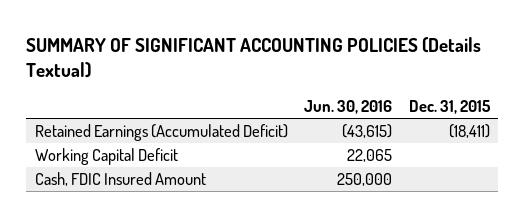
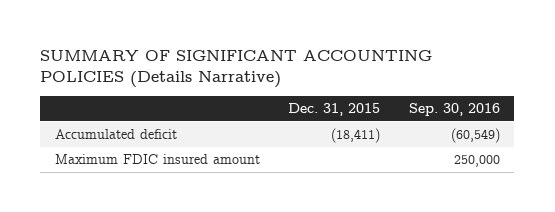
- SUMMARY OF SIGNIFICANT ACCOUNTING POLICIES (Details Textual)
+ SUMMARY OF SIGNIFICANT ACCOUNTING POLICIES (Details Narrative)
- | Jun. 30, 2016 | Dec. 31, 2015
+ | Dec. 31, 2015 | Sep. 30, 2016
- Retained Earnings (Accumulated Deficit) | (43,615) | (18,411)
- Working Capital Deficit | 22,065 |
- Cash, FDIC Insured Amount | 250,000 |
+ Accumulated deficit | (18,411) | (60,549)
+ Maximum FDIC insured amount | | 250,000

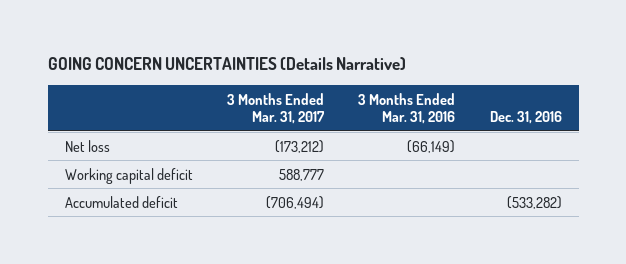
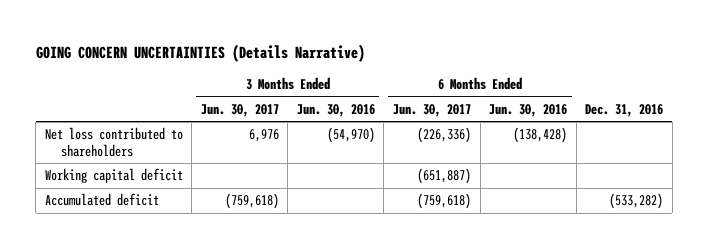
- | 3 Months Ended Mar. 31, 2017 | 3 Months Ended Mar. 31, 2016 | Dec. 31, 2016
+ | 3 Months Ended Jun. 30, 2017 | 3 Months Ended Jun. 30, 2016 | 6 Months Ended Jun. 30, 2017 | 6 Months Ended Jun. 30, 2016 | Dec. 31, 2016
- Net loss | (173,212) | (66,149) |
+ Net loss contributed to shareholders | 6,976 | (54,970) | (226,336) | (138,428) |

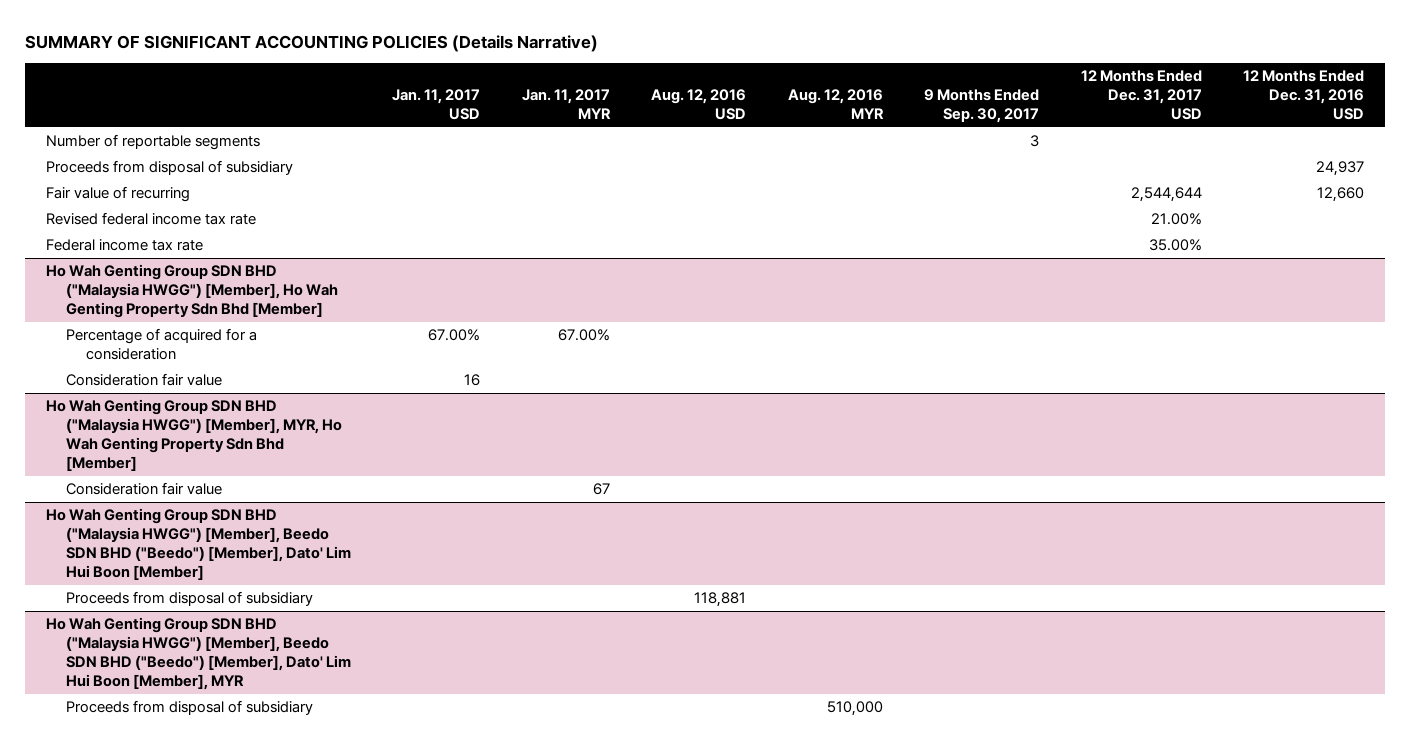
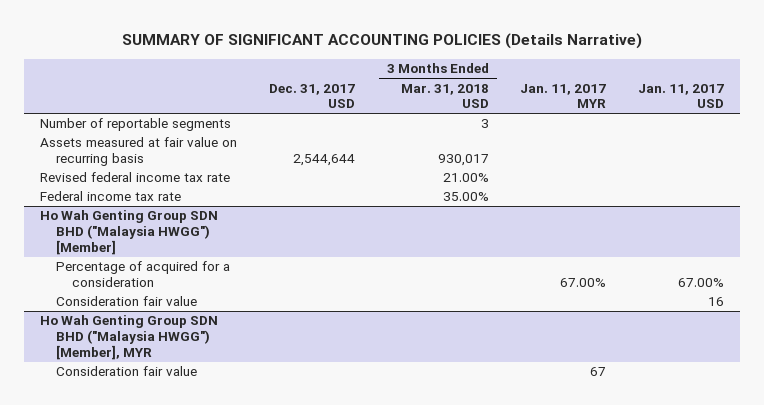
- | Jan. 11, 2017 USD | Jan. 11, 2017 MYR | Aug. 12, 2016 USD | Aug. 12, 2016 MYR | 9 Months Ended Sep. 30, 2017 | 12 Months Ended Dec. 31, 2017 USD | 12 Months Ended Dec. 31, 2016 USD
+ | Dec. 31, 2017 USD | 3 Months Ended Mar. 31, 2018 USD | Jan. 11, 2017 MYR | Jan. 11, 2017 USD
- Proceeds from disposal of subsidiary | | | | | | | 24,937
- Fair value of recurring | | | | | | 2,544,644 | 12,660
+ Assets measured at fair value on recurring basis | 2,544,644 | 930,017 | |
- Ho Wah Genting Group SDN BHD ("Malaysia HWGG") [Member], Ho Wah Genting Property Sdn Bhd [Member]
+ Ho Wah Genting Group SDN BHD ("Malaysia HWGG") [Member]
- Ho Wah Genting Group SDN BHD ("Malaysia HWGG") [Member], MYR, Ho Wah Genting Property Sdn Bhd [Member]
+ Ho Wah Genting Group SDN BHD ("Malaysia HWGG") [Member], MYR
- Ho Wah Genting Group SDN BHD ("Malaysia HWGG") [Member], Beedo SDN BHD ("Beedo") [Member], Dato' Lim Hui Boon [Member]
- Proceeds from disposal of subsidiary | | | 118,881 | | | |
- Ho Wah Genting Group SDN BHD ("Malaysia HWGG") [Member], Beedo SDN BHD ("Beedo") [Member], Dato' Lim Hui Boon [Member], MYR
- Proceeds from disposal of subsidiary | | | | 510,000 | | |

